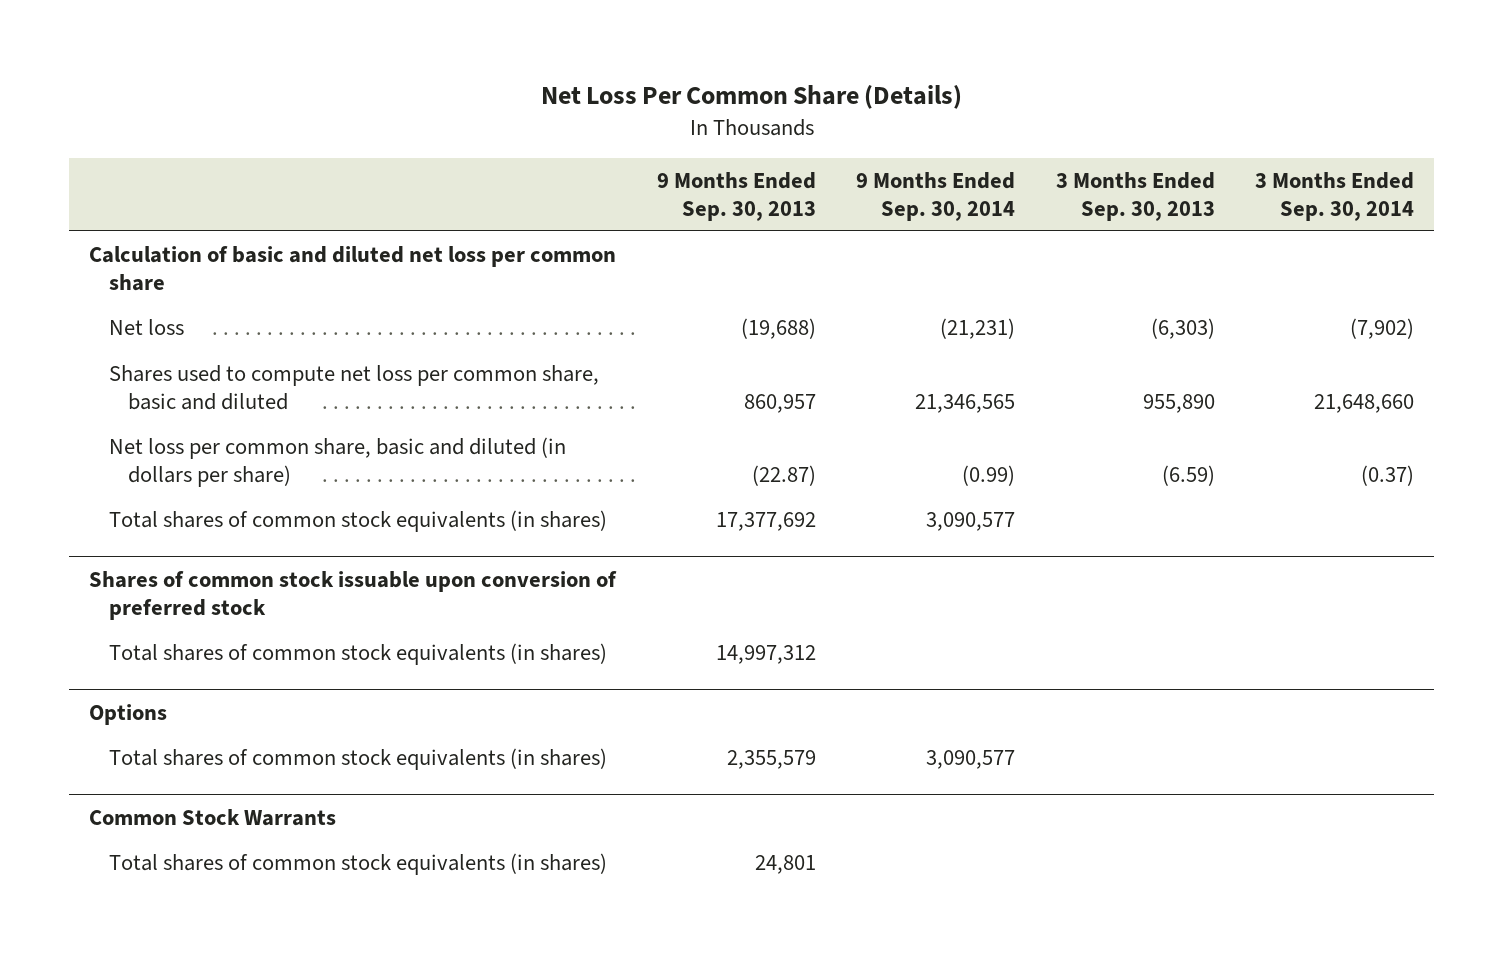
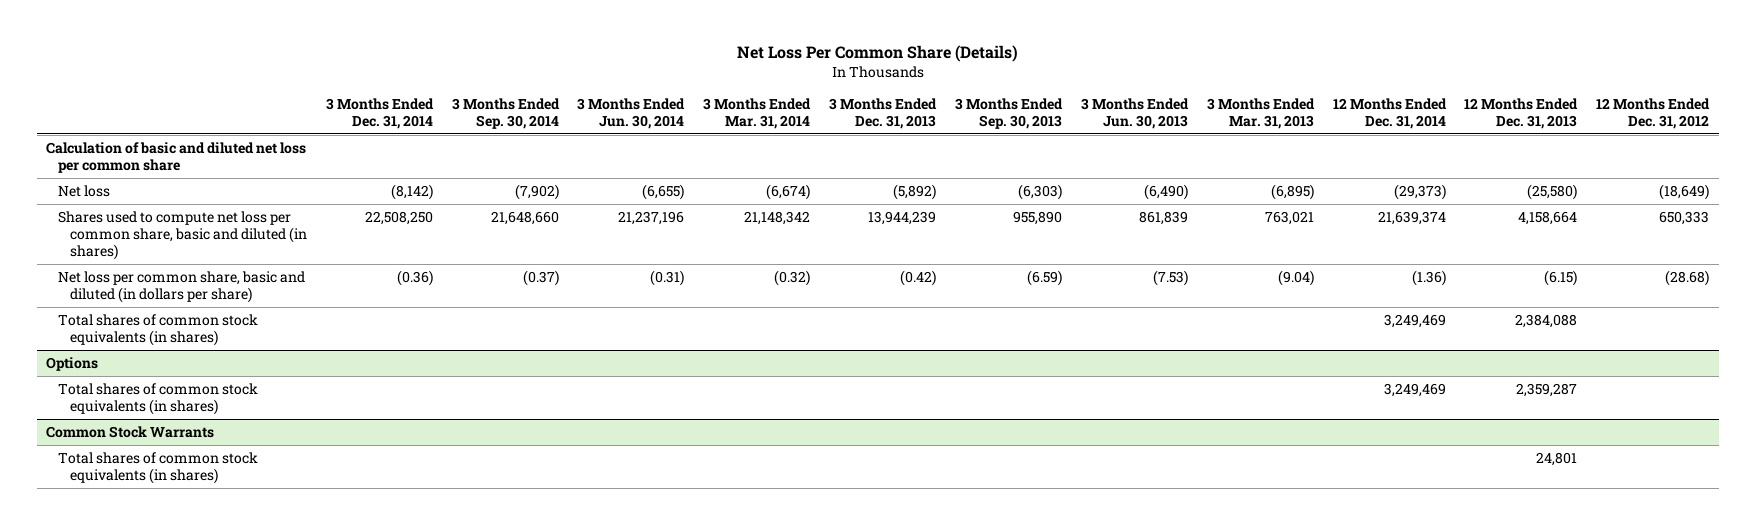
- | 9 Months Ended Sep. 30, 2013 | 9 Months Ended Sep. 30, 2014 | 3 Months Ended Sep. 30, 2013 | 3 Months Ended Sep. 30, 2014
+ | 3 Months Ended Dec. 31, 2014 | 3 Months Ended Sep. 30, 2014 | 3 Months Ended Jun. 30, 2014 | 3 Months Ended Mar. 31, 2014 | 3 Months Ended Dec. 31, 2013 | 3 Months Ended Sep. 30, 2013 | 3 Months Ended Jun. 30, 2013 | 3 Months Ended Mar. 31, 2013 | 12 Months Ended Dec. 31, 2014 | 12 Months Ended Dec. 31, 2013 | 12 Months Ended Dec. 31, 2012
- Shares used to compute net loss per common share, basic and diluted | 860,957 | 21,346,565 | 955,890 | 21,648,660
+ Shares used to compute net loss per common share, basic and diluted (in shares) | 22,508,250 | 21,648,660 | 21,237,196 | 21,148,342 | 13,944,239 | 955,890 | 861,839 | 763,021 | 21,639,374 | 4,158,664 | 650,333
- Shares of common stock issuable upon conversion of preferred stock
- Total shares of common stock equivalents (in shares) | 14,997,312 | | |

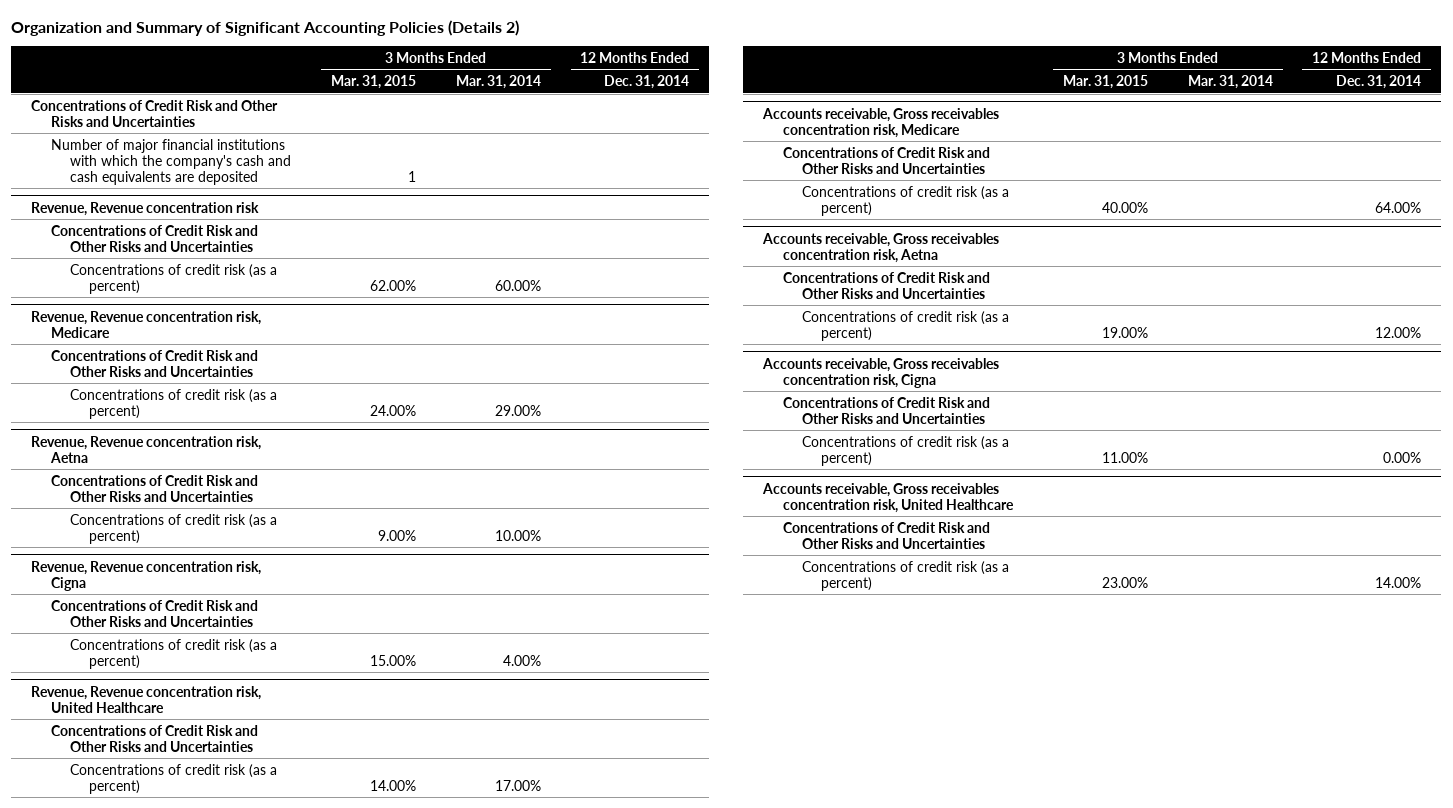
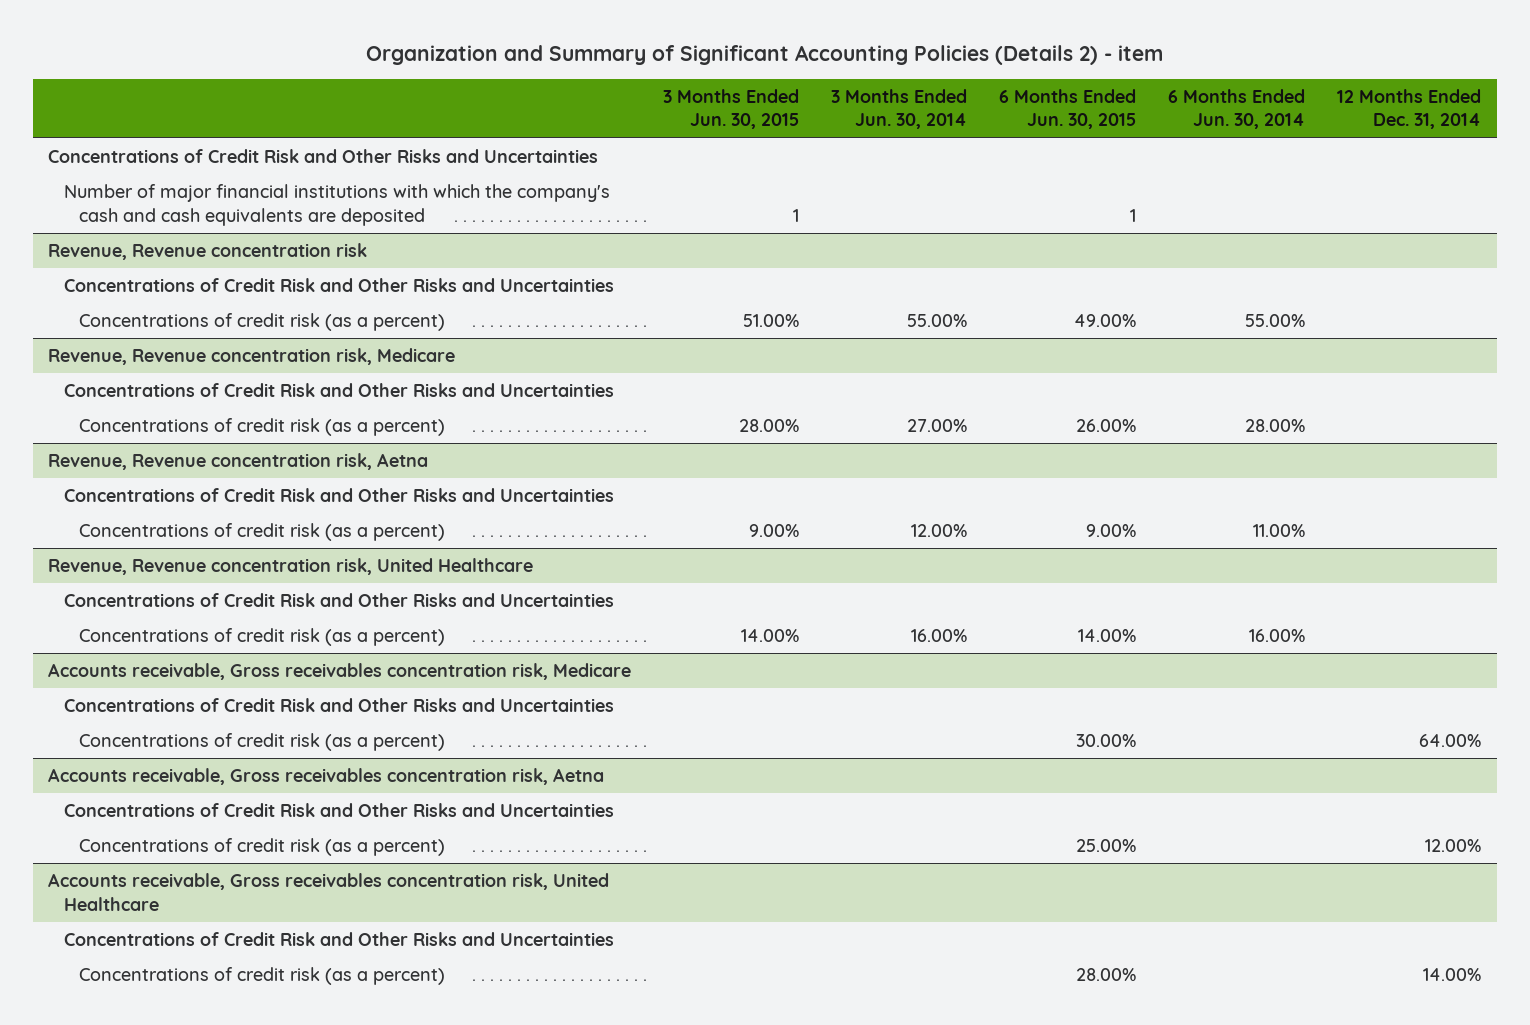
- Organization and Summary of Significant Accounting Policies (Details 2)
+ Organization and Summary of Significant Accounting Policies (Details 2) - item
- | 3 Months Ended Mar. 31, 2015 | 3 Months Ended Mar. 31, 2014 | 12 Months Ended Dec. 31, 2014
+ | 3 Months Ended Jun. 30, 2015 | 3 Months Ended Jun. 30, 2014 | 6 Months Ended Jun. 30, 2015 | 6 Months Ended Jun. 30, 2014 | 12 Months Ended Dec. 31, 2014
- Revenue, Revenue concentration risk, Cigna
- Concentrations of Credit Risk and Other Risks and Uncertainties
- Concentrations of credit risk (as a percent) | 15.00% | 4.00% |
- Accounts receivable, Gross receivables concentration risk, Cigna
- Concentrations of Credit Risk and Other Risks and Uncertainties
- Concentrations of credit risk (as a percent) | 11.00% | | 0.00%

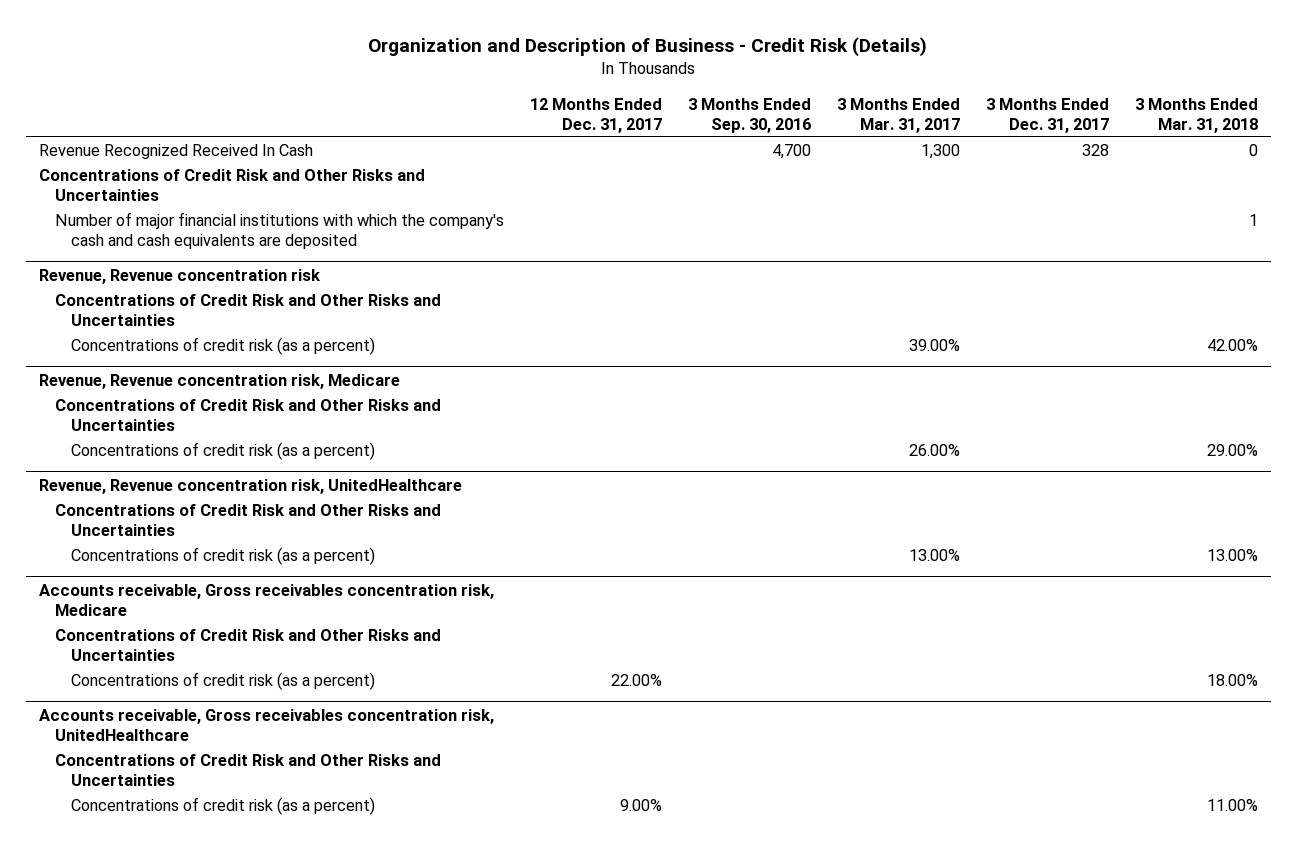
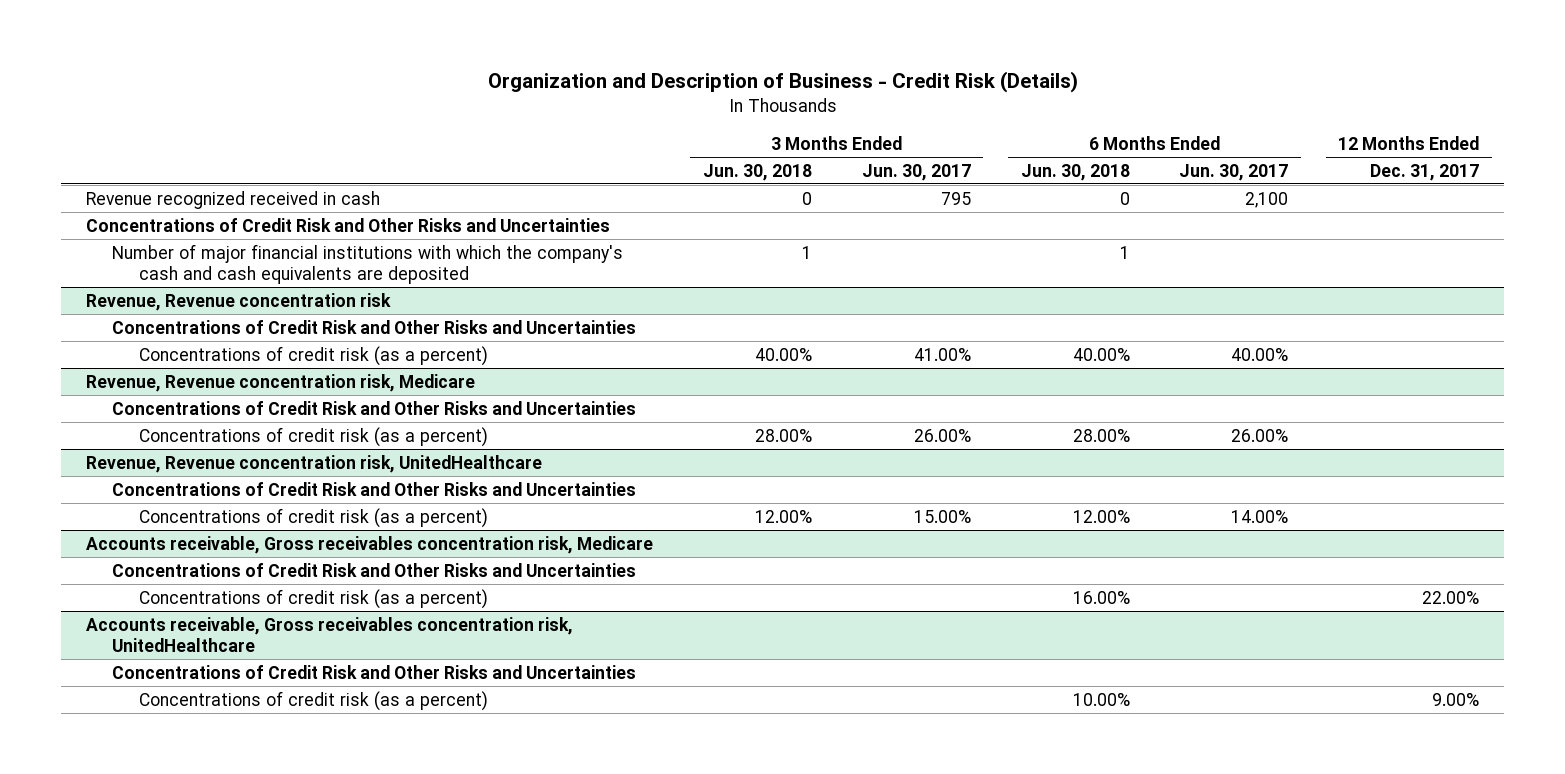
- | 12 Months Ended Dec. 31, 2017 | 3 Months Ended Sep. 30, 2016 | 3 Months Ended Mar. 31, 2017 | 3 Months Ended Dec. 31, 2017 | 3 Months Ended Mar. 31, 2018
+ | 3 Months Ended Jun. 30, 2018 | 3 Months Ended Jun. 30, 2017 | 6 Months Ended Jun. 30, 2018 | 6 Months Ended Jun. 30, 2017 | 12 Months Ended Dec. 31, 2017
- Revenue Recognized Received In Cash | | 4,700 | 1,300 | 328 | 0
+ Revenue recognized received in cash | 0 | 795 | 0 | 2,100 |

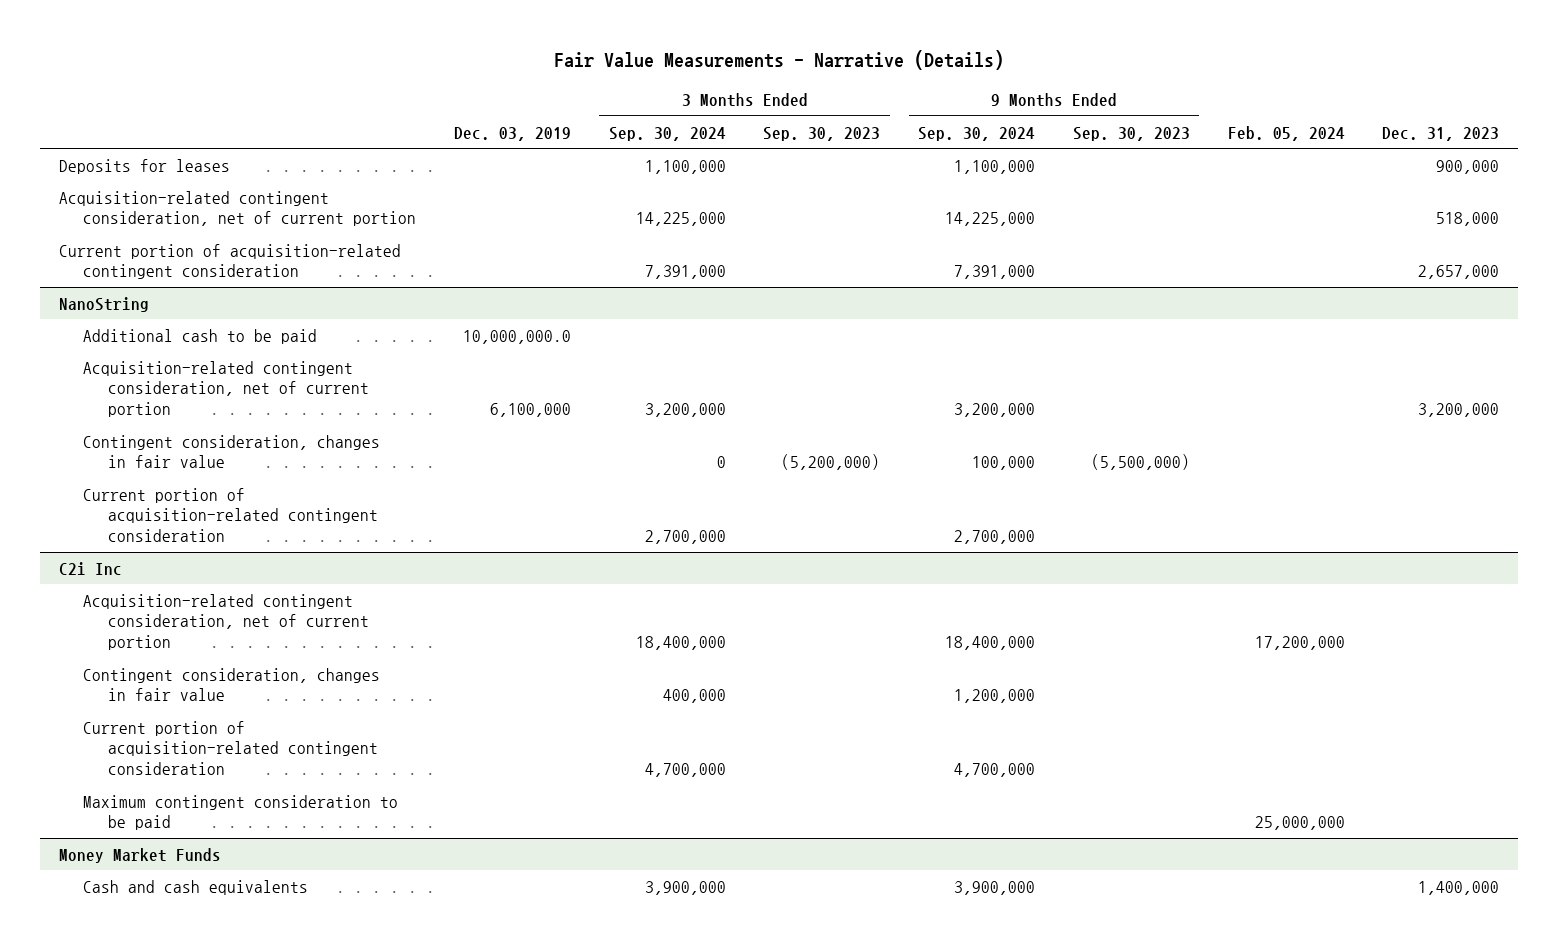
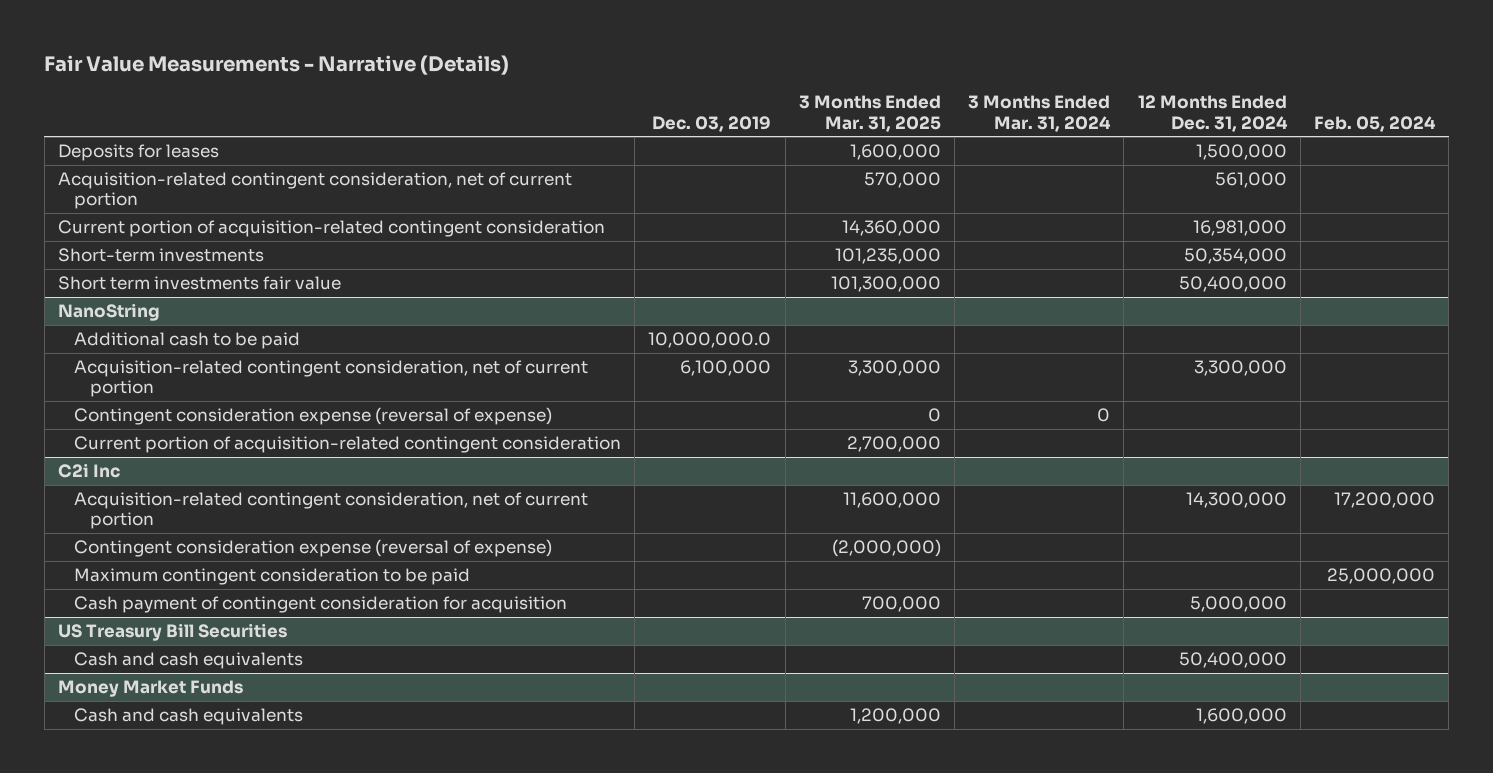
- | Dec. 03, 2019 | 3 Months Ended Sep. 30, 2024 | 3 Months Ended Sep. 30, 2023 | 9 Months Ended Sep. 30, 2024 | 9 Months Ended Sep. 30, 2023 | Feb. 05, 2024 | Dec. 31, 2023
+ | Dec. 03, 2019 | 3 Months Ended Mar. 31, 2025 | 3 Months Ended Mar. 31, 2024 | 12 Months Ended Dec. 31, 2024 | Feb. 05, 2024
+ Short-term investments | | 101,235,000 | | 50,354,000 |
+ Short term investments fair value | | 101,300,000 | | 50,400,000 |
@ NanoString
- Contingent consideration, changes in fair value | | 0 | (5,200,000) | 100,000 | (5,500,000) | |
+ Contingent consideration expense (reversal of expense) | | 0 | 0 | |
@ C2i Inc
- Contingent consideration, changes in fair value | | 400,000 | | 1,200,000 | | |
- Current portion of acquisition-related contingent consideration | | 4,700,000 | | 4,700,000 | | |
+ Contingent consideration expense (reversal of expense) | | (2,000,000) | | |
+ Cash payment of contingent consideration for acquisition | | 700,000 | | 5,000,000 |
+ US Treasury Bill Securities
+ Cash and cash equivalents | | | | 50,400,000 |

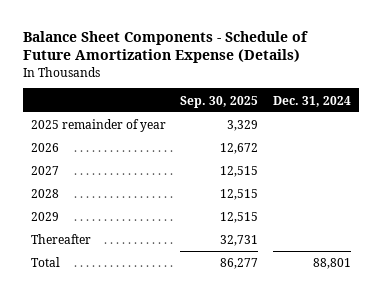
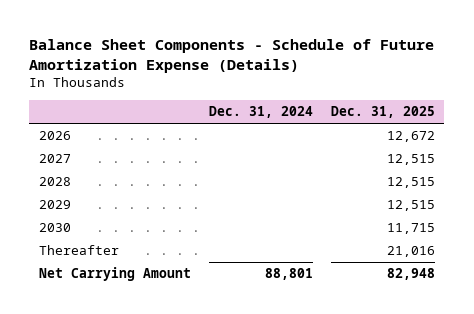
- | Sep. 30, 2025 | Dec. 31, 2024
+ | Dec. 31, 2024 | Dec. 31, 2025
- 2025 remainder of year | 3,329 |
+ 2030 | | 11,715
- Total | 86,277 | 88,801
+ Net Carrying Amount | 88,801 | 82,948

